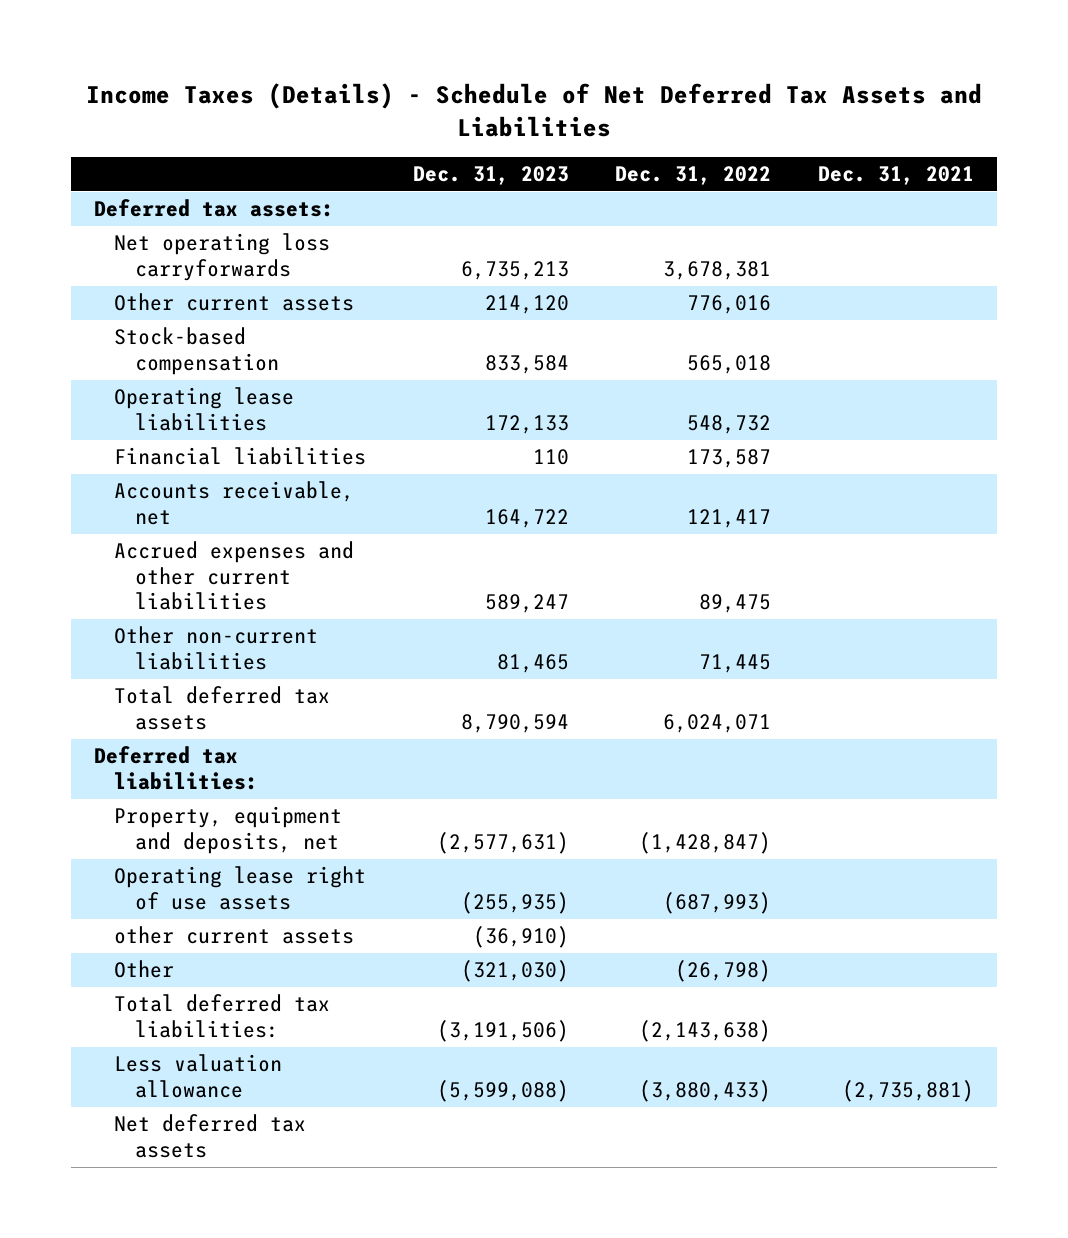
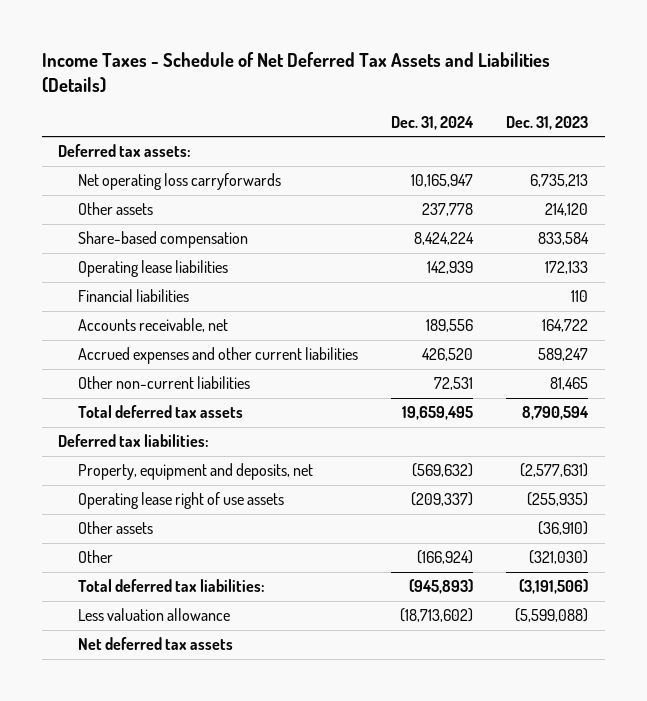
- Income Taxes (Details) - Schedule of Net Deferred Tax Assets and Liabilities
+ Income Taxes - Schedule of Net Deferred Tax Assets and Liabilities (Details)
- | Dec. 31, 2023 | Dec. 31, 2022 | Dec. 31, 2021
+ | Dec. 31, 2024 | Dec. 31, 2023
- Other current assets | 214,120 | 776,016 |
- Stock-based compensation | 833,584 | 565,018 |
+ Other assets | 237,778 | 214,120
+ Share-based compensation | 8,424,224 | 833,584
- other current assets | (36,910) | |
+ Other assets | | (36,910)

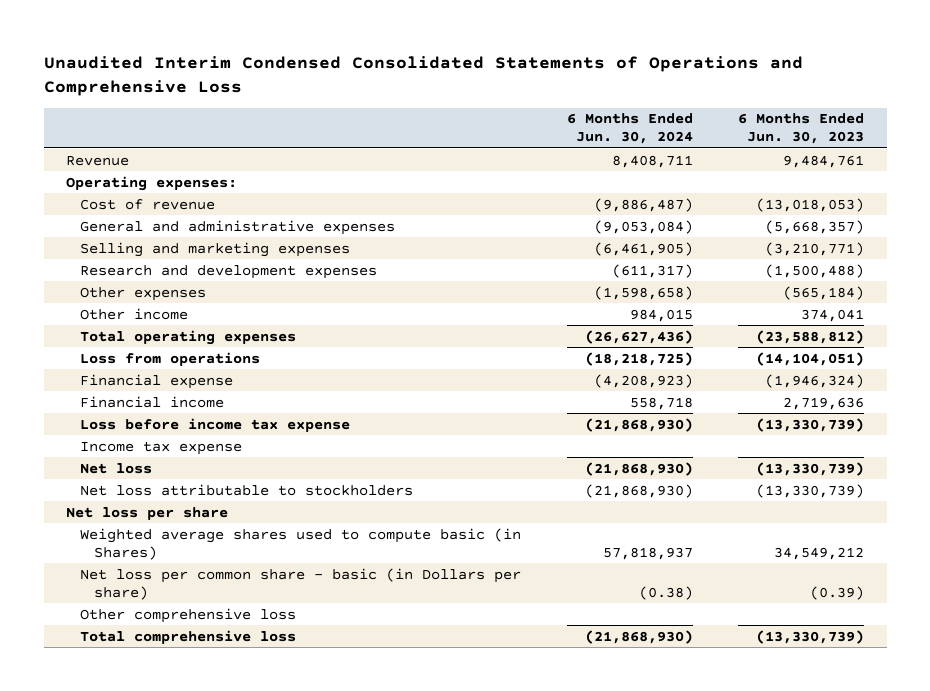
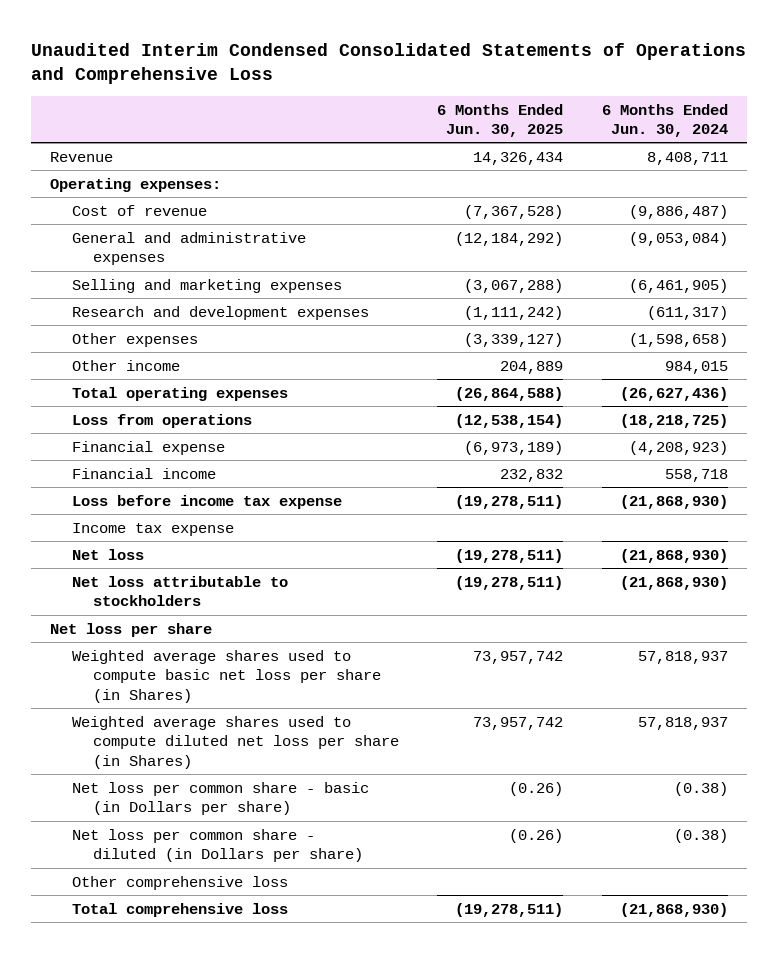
- | 6 Months Ended Jun. 30, 2024 | 6 Months Ended Jun. 30, 2023
+ | 6 Months Ended Jun. 30, 2025 | 6 Months Ended Jun. 30, 2024
- Weighted average shares used to compute basic (in Shares) | 57,818,937 | 34,549,212
+ Weighted average shares used to compute basic net loss per share (in Shares) | 73,957,742 | 57,818,937
+ Weighted average shares used to compute diluted net loss per share (in Shares) | 73,957,742 | 57,818,937
+ Net loss per common share - diluted (in Dollars per share) | (0.26) | (0.38)

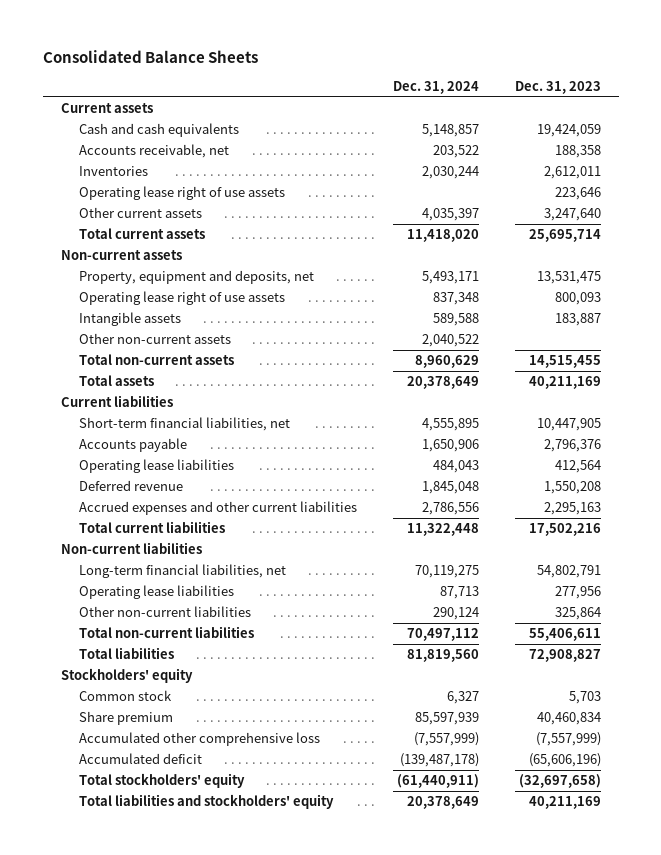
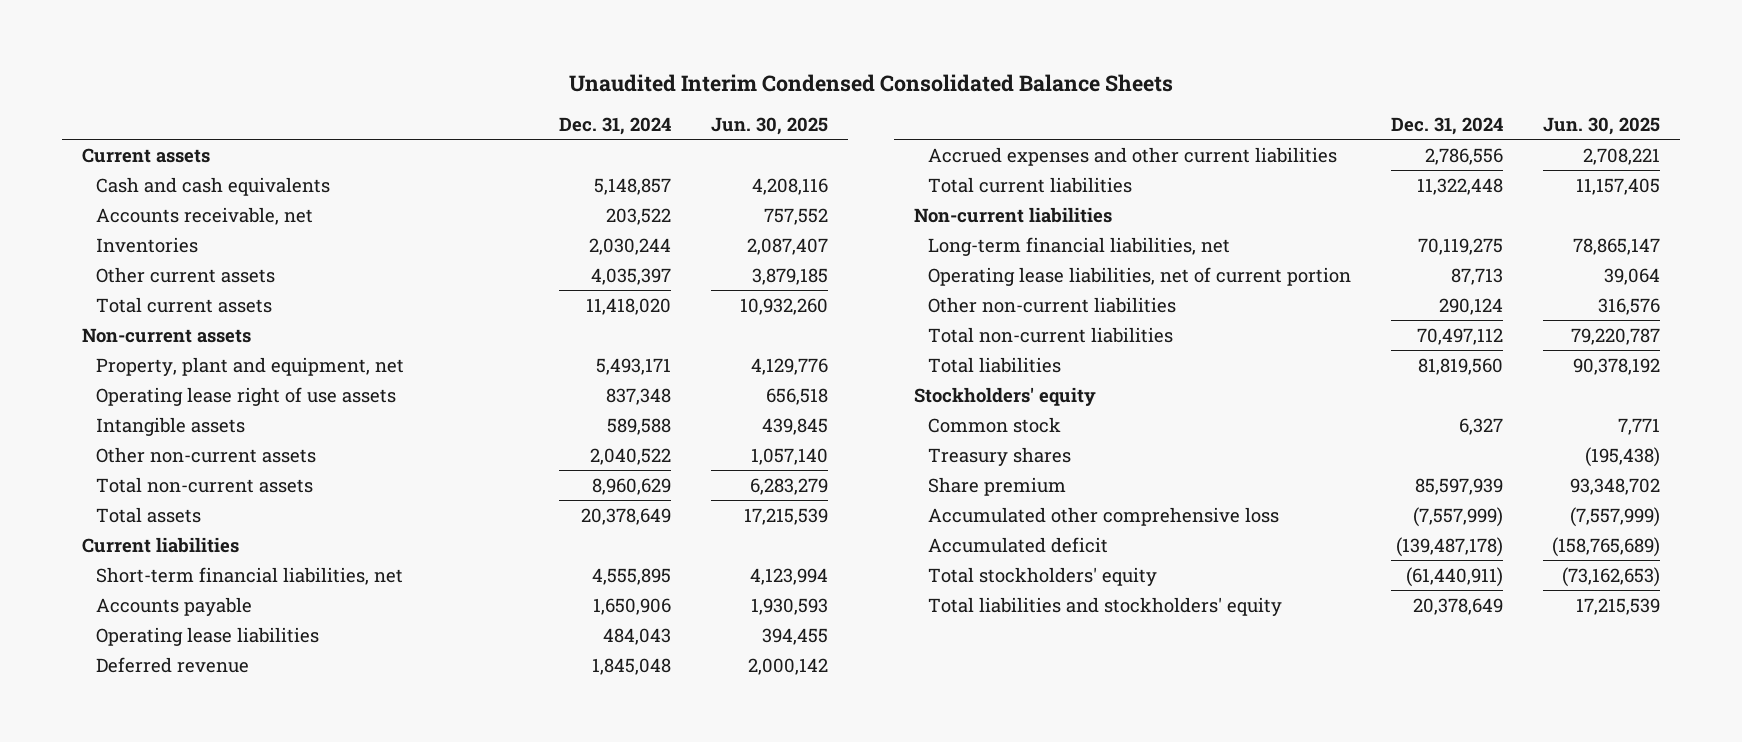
- Consolidated Balance Sheets
+ Unaudited Interim Condensed Consolidated Balance Sheets
- | Dec. 31, 2024 | Dec. 31, 2023
+ | Dec. 31, 2024 | Jun. 30, 2025
- Operating lease right of use assets | | 223,646
- Property, equipment and deposits, net | 5,493,171 | 13,531,475
+ Property, plant and equipment, net | 5,493,171 | 4,129,776
- Operating lease liabilities | 87,713 | 277,956
+ Operating lease liabilities, net of current portion | 87,713 | 39,064
+ Treasury shares | | (195,438)

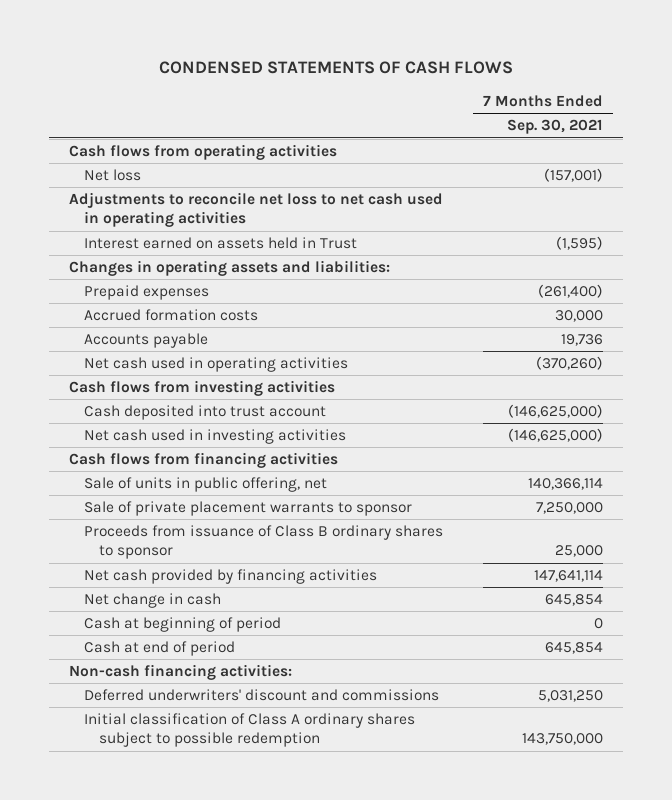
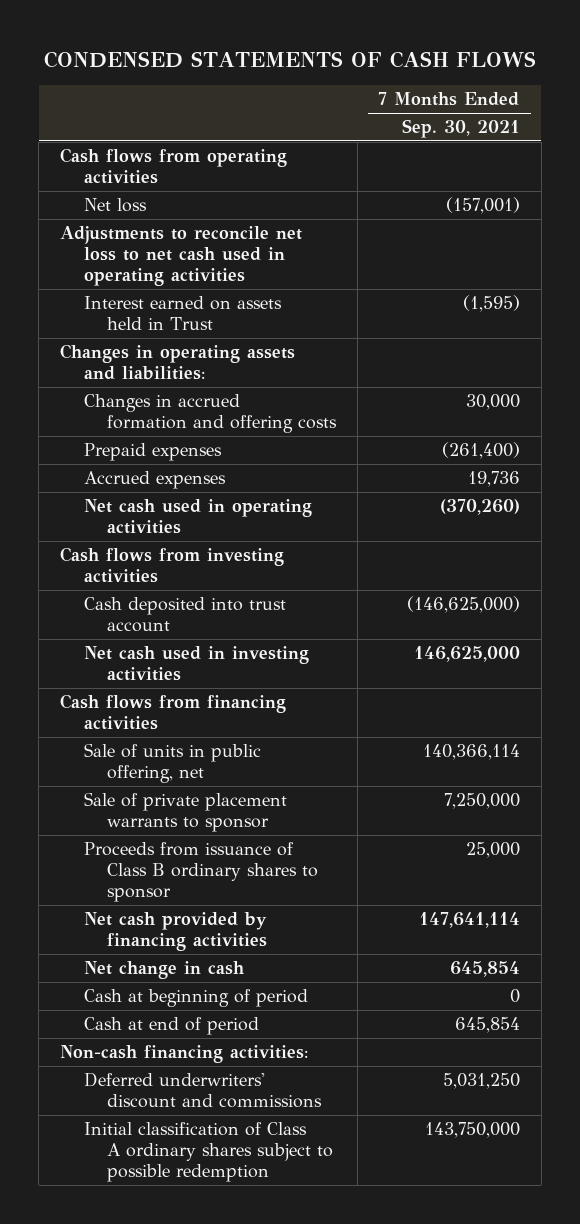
+ Changes in accrued formation and offering costs | 30,000
- Accrued formation costs | 30,000
- Accounts payable | 19,736
+ Accrued expenses | 19,736
- Net cash used in investing activities | (146,625,000)
+ Net cash used in investing activities | 146,625,000

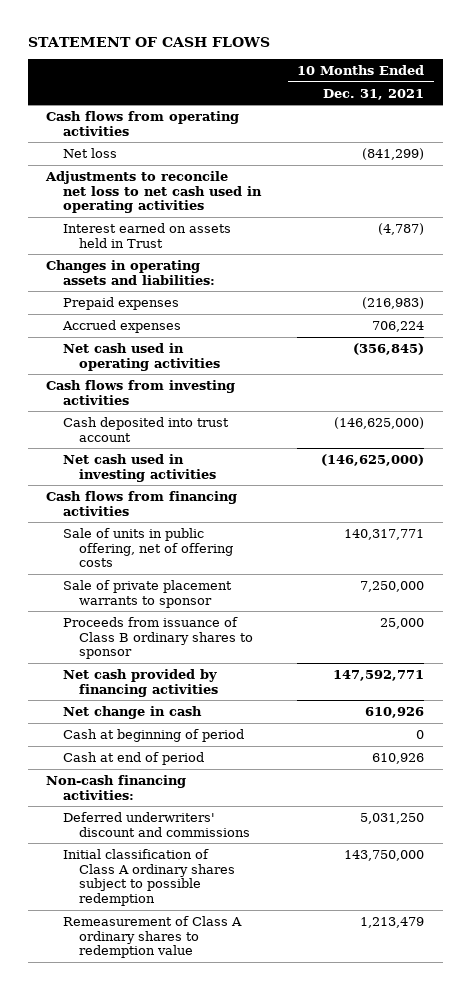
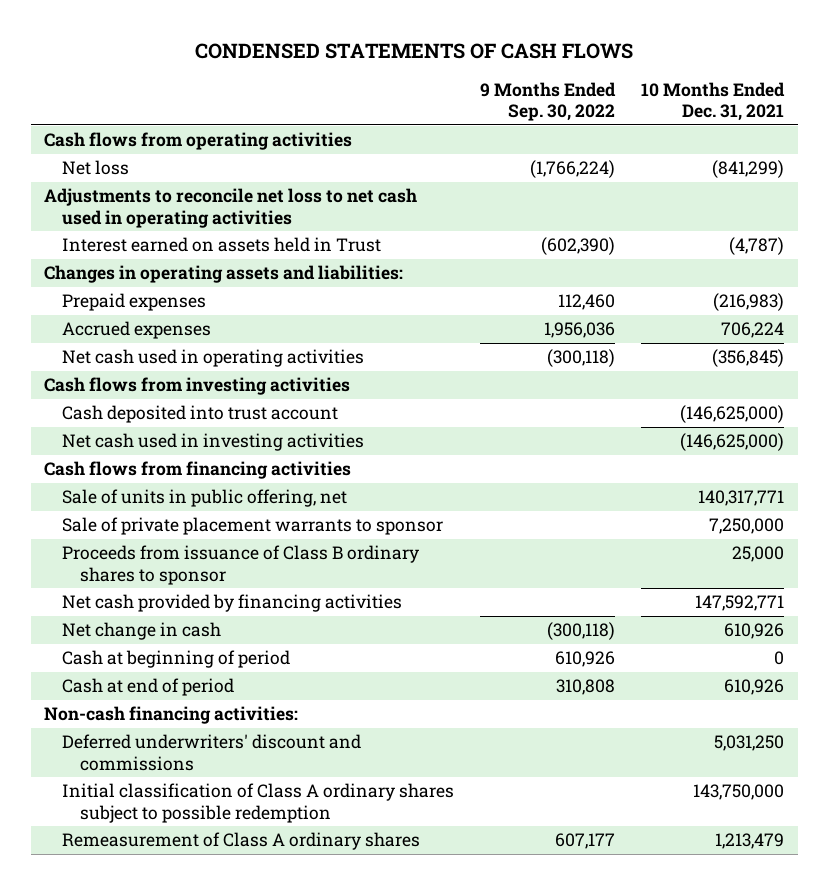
- STATEMENT OF CASH FLOWS
+ CONDENSED STATEMENTS OF CASH FLOWS
- | 10 Months Ended Dec. 31, 2021
+ | 9 Months Ended Sep. 30, 2022 | 10 Months Ended Dec. 31, 2021
- Sale of units in public offering, net of offering costs | 140,317,771
+ Sale of units in public offering, net | | 140,317,771
- Remeasurement of Class A ordinary shares to redemption value | 1,213,479
+ Remeasurement of Class A ordinary shares | 607,177 | 1,213,479

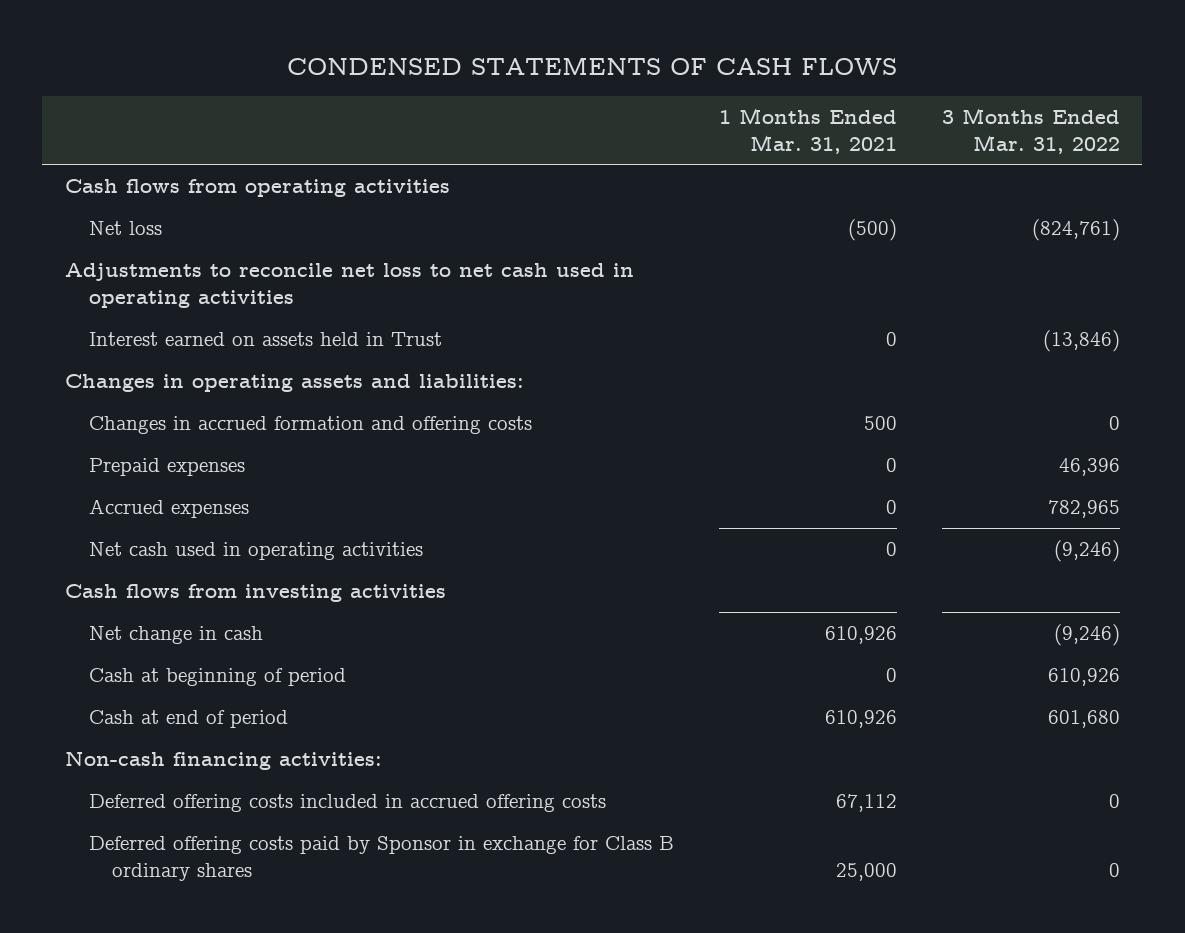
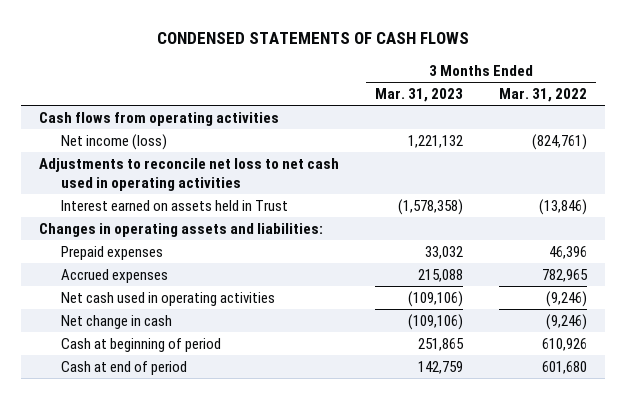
- | 1 Months Ended Mar. 31, 2021 | 3 Months Ended Mar. 31, 2022
+ | 3 Months Ended Mar. 31, 2023 | 3 Months Ended Mar. 31, 2022
- Net loss | (500) | (824,761)
+ Net income (loss) | 1,221,132 | (824,761)
- Changes in accrued formation and offering costs | 500 | 0
- Cash flows from investing activities
- Non-cash financing activities:
- Deferred offering costs included in accrued offering costs | 67,112 | 0
- Deferred offering costs paid by Sponsor in exchange for Class B ordinary shares | 25,000 | 0

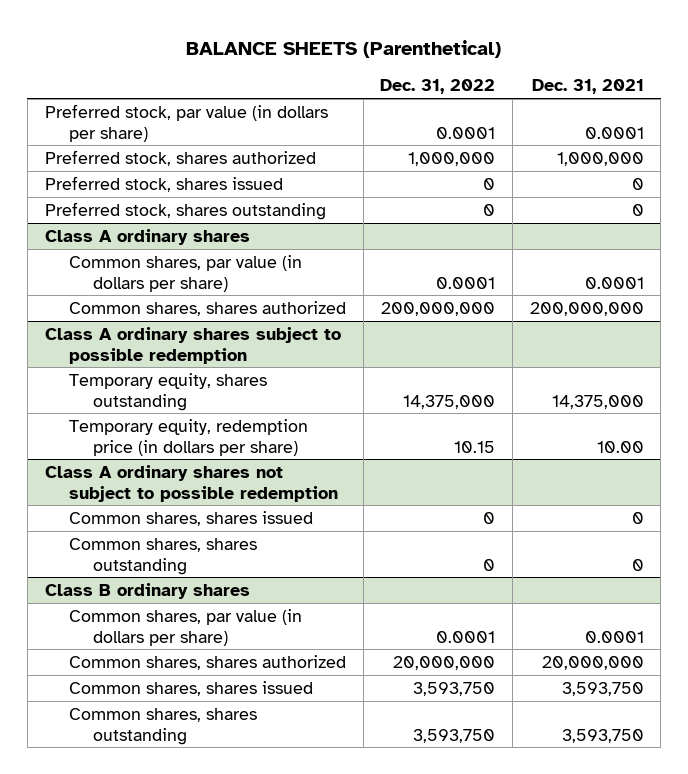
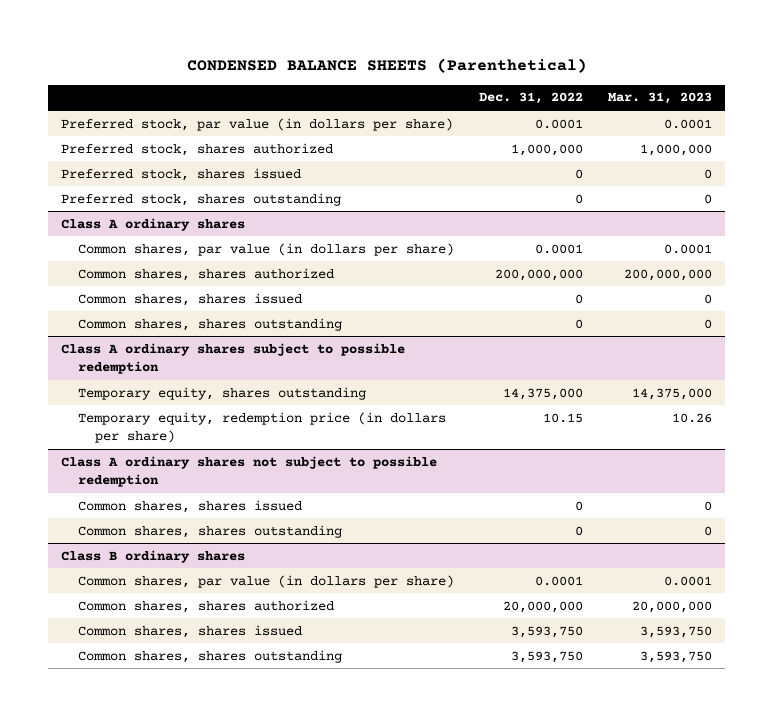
- BALANCE SHEETS (Parenthetical)
+ CONDENSED BALANCE SHEETS (Parenthetical)
- | Dec. 31, 2022 | Dec. 31, 2021
+ | Dec. 31, 2022 | Mar. 31, 2023
@ Class A ordinary shares
+ Common shares, shares issued | 0 | 0
+ Common shares, shares outstanding | 0 | 0

